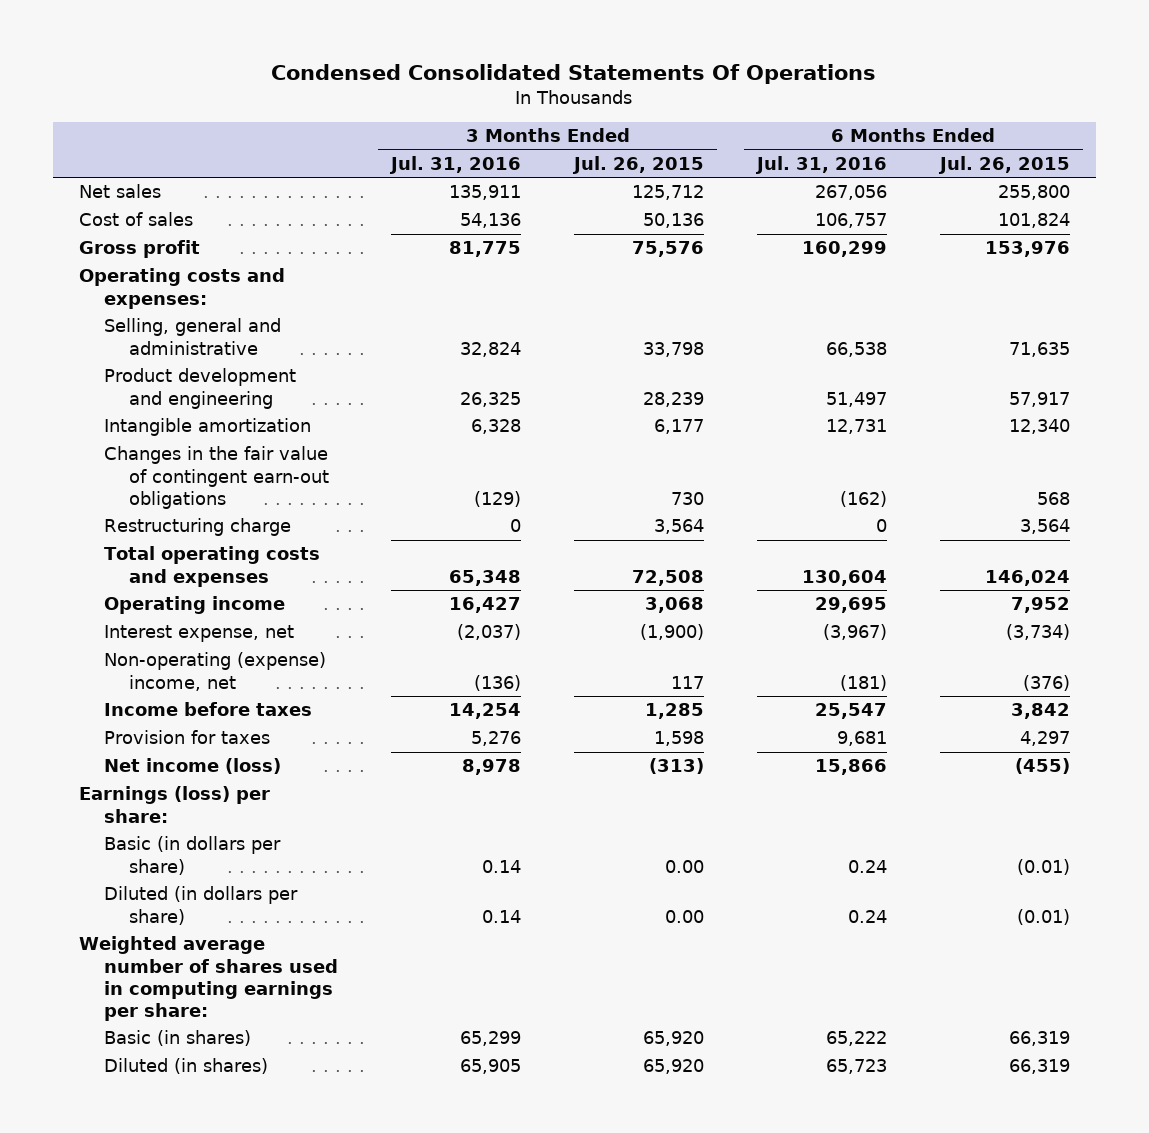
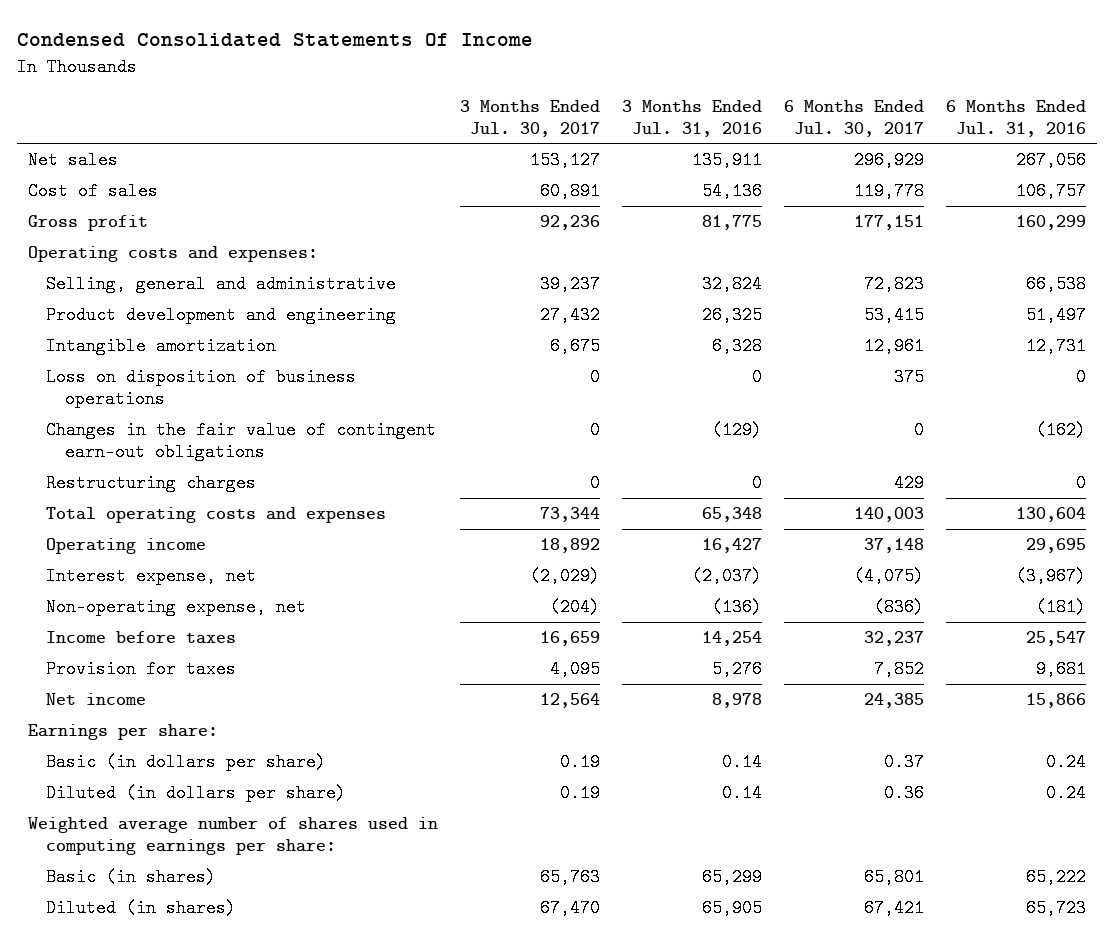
- Condensed Consolidated Statements Of Operations
+ Condensed Consolidated Statements Of Income
- | 3 Months Ended Jul. 31, 2016 | 3 Months Ended Jul. 26, 2015 | 6 Months Ended Jul. 31, 2016 | 6 Months Ended Jul. 26, 2015
+ | 3 Months Ended Jul. 30, 2017 | 3 Months Ended Jul. 31, 2016 | 6 Months Ended Jul. 30, 2017 | 6 Months Ended Jul. 31, 2016
+ Loss on disposition of business operations | 0 | 0 | 375 | 0
- Restructuring charge | 0 | 3,564 | 0 | 3,564
+ Restructuring charges | 0 | 0 | 429 | 0
- Non-operating (expense) income, net | (136) | 117 | (181) | (376)
+ Non-operating expense, net | (204) | (136) | (836) | (181)
- Net income (loss) | 8,978 | (313) | 15,866 | (455)
- Earnings (loss) per share:
+ Net income | 12,564 | 8,978 | 24,385 | 15,866
+ Earnings per share:

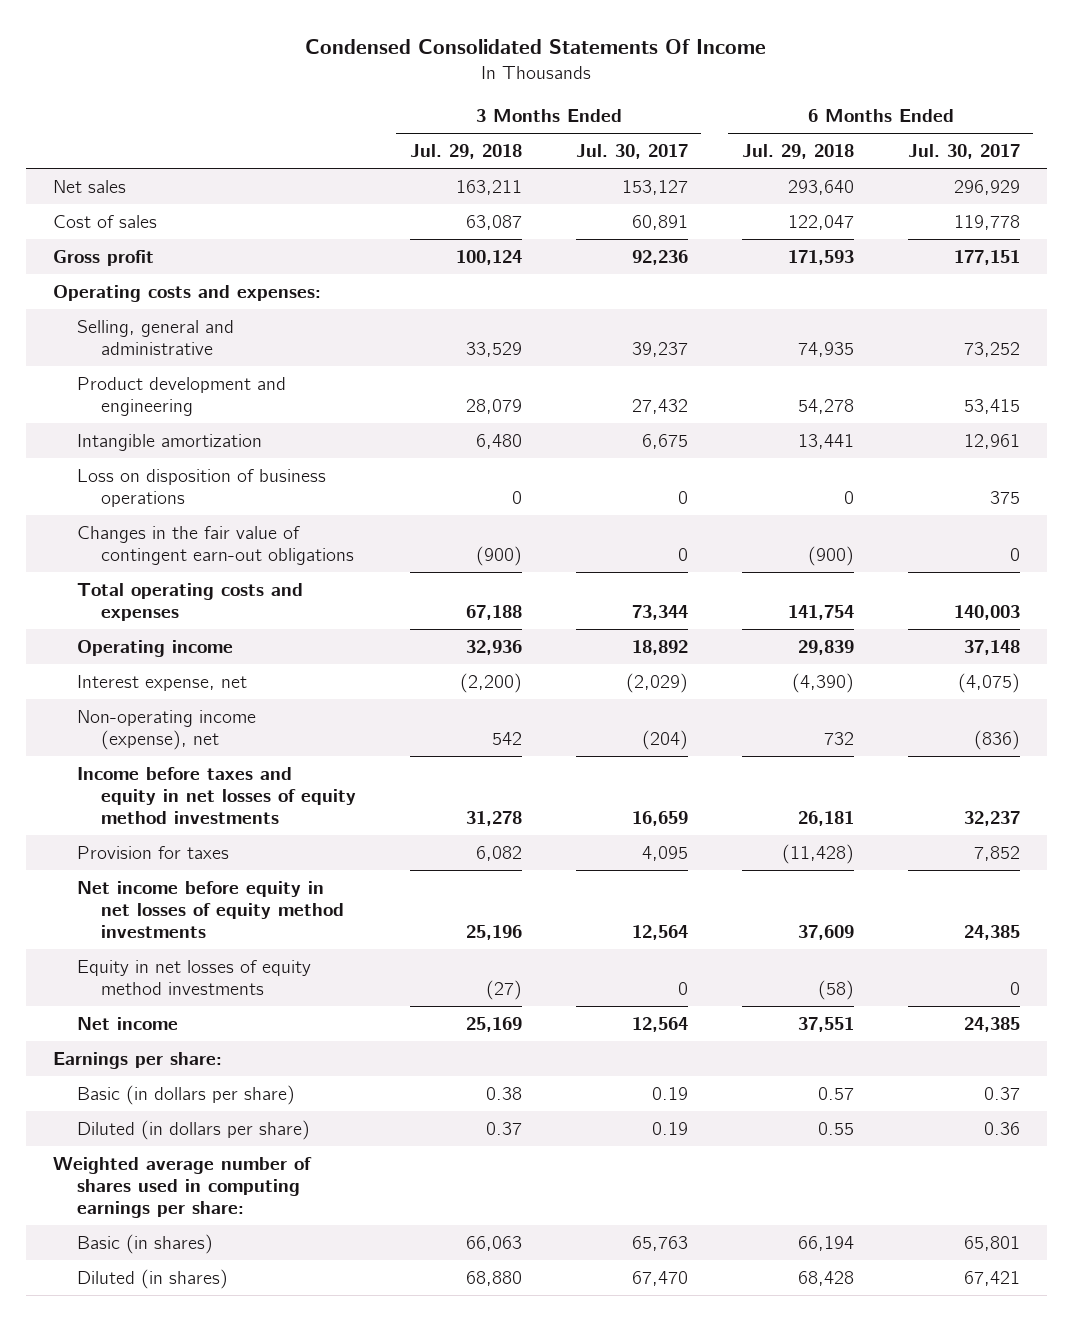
- | 3 Months Ended Jul. 30, 2017 | 3 Months Ended Jul. 31, 2016 | 6 Months Ended Jul. 30, 2017 | 6 Months Ended Jul. 31, 2016
+ | 3 Months Ended Jul. 29, 2018 | 3 Months Ended Jul. 30, 2017 | 6 Months Ended Jul. 29, 2018 | 6 Months Ended Jul. 30, 2017
- Selling, general and administrative | 39,237 | 32,824 | 72,823 | 66,538
+ Selling, general and administrative | 33,529 | 39,237 | 74,935 | 73,252
- Restructuring charges | 0 | 0 | 429 | 0
- Non-operating expense, net | (204) | (136) | (836) | (181)
- Income before taxes | 16,659 | 14,254 | 32,237 | 25,547
+ Non-operating income (expense), net | 542 | (204) | 732 | (836)
+ Income before taxes and equity in net losses of equity method investments | 31,278 | 16,659 | 26,181 | 32,237
+ Net income before equity in net losses of equity method investments | 25,196 | 12,564 | 37,609 | 24,385
+ Equity in net losses of equity method investments | (27) | 0 | (58) | 0

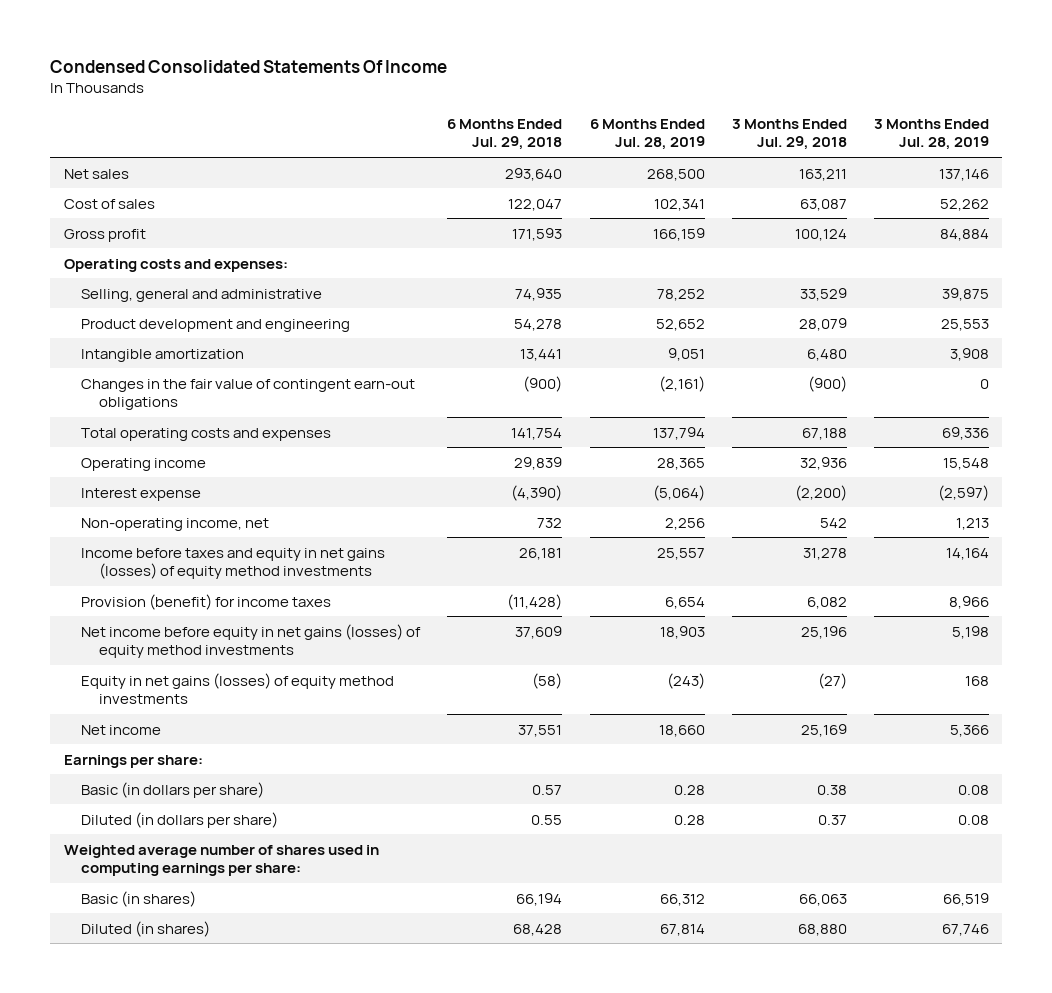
- | 3 Months Ended Jul. 29, 2018 | 3 Months Ended Jul. 30, 2017 | 6 Months Ended Jul. 29, 2018 | 6 Months Ended Jul. 30, 2017
+ | 6 Months Ended Jul. 29, 2018 | 6 Months Ended Jul. 28, 2019 | 3 Months Ended Jul. 29, 2018 | 3 Months Ended Jul. 28, 2019
- Loss on disposition of business operations | 0 | 0 | 0 | 375
- Interest expense, net | (2,200) | (2,029) | (4,390) | (4,075)
- Non-operating income (expense), net | 542 | (204) | 732 | (836)
- Income before taxes and equity in net losses of equity method investments | 31,278 | 16,659 | 26,181 | 32,237
- Provision for taxes | 6,082 | 4,095 | (11,428) | 7,852
- Net income before equity in net losses of equity method investments | 25,196 | 12,564 | 37,609 | 24,385
- Equity in net losses of equity method investments | (27) | 0 | (58) | 0
+ Interest expense | (4,390) | (5,064) | (2,200) | (2,597)
+ Non-operating income, net | 732 | 2,256 | 542 | 1,213
+ Income before taxes and equity in net gains (losses) of equity method investments | 26,181 | 25,557 | 31,278 | 14,164
+ Provision (benefit) for income taxes | (11,428) | 6,654 | 6,082 | 8,966
+ Net income before equity in net gains (losses) of equity method investments | 37,609 | 18,903 | 25,196 | 5,198
+ Equity in net gains (losses) of equity method investments | (58) | (243) | (27) | 168

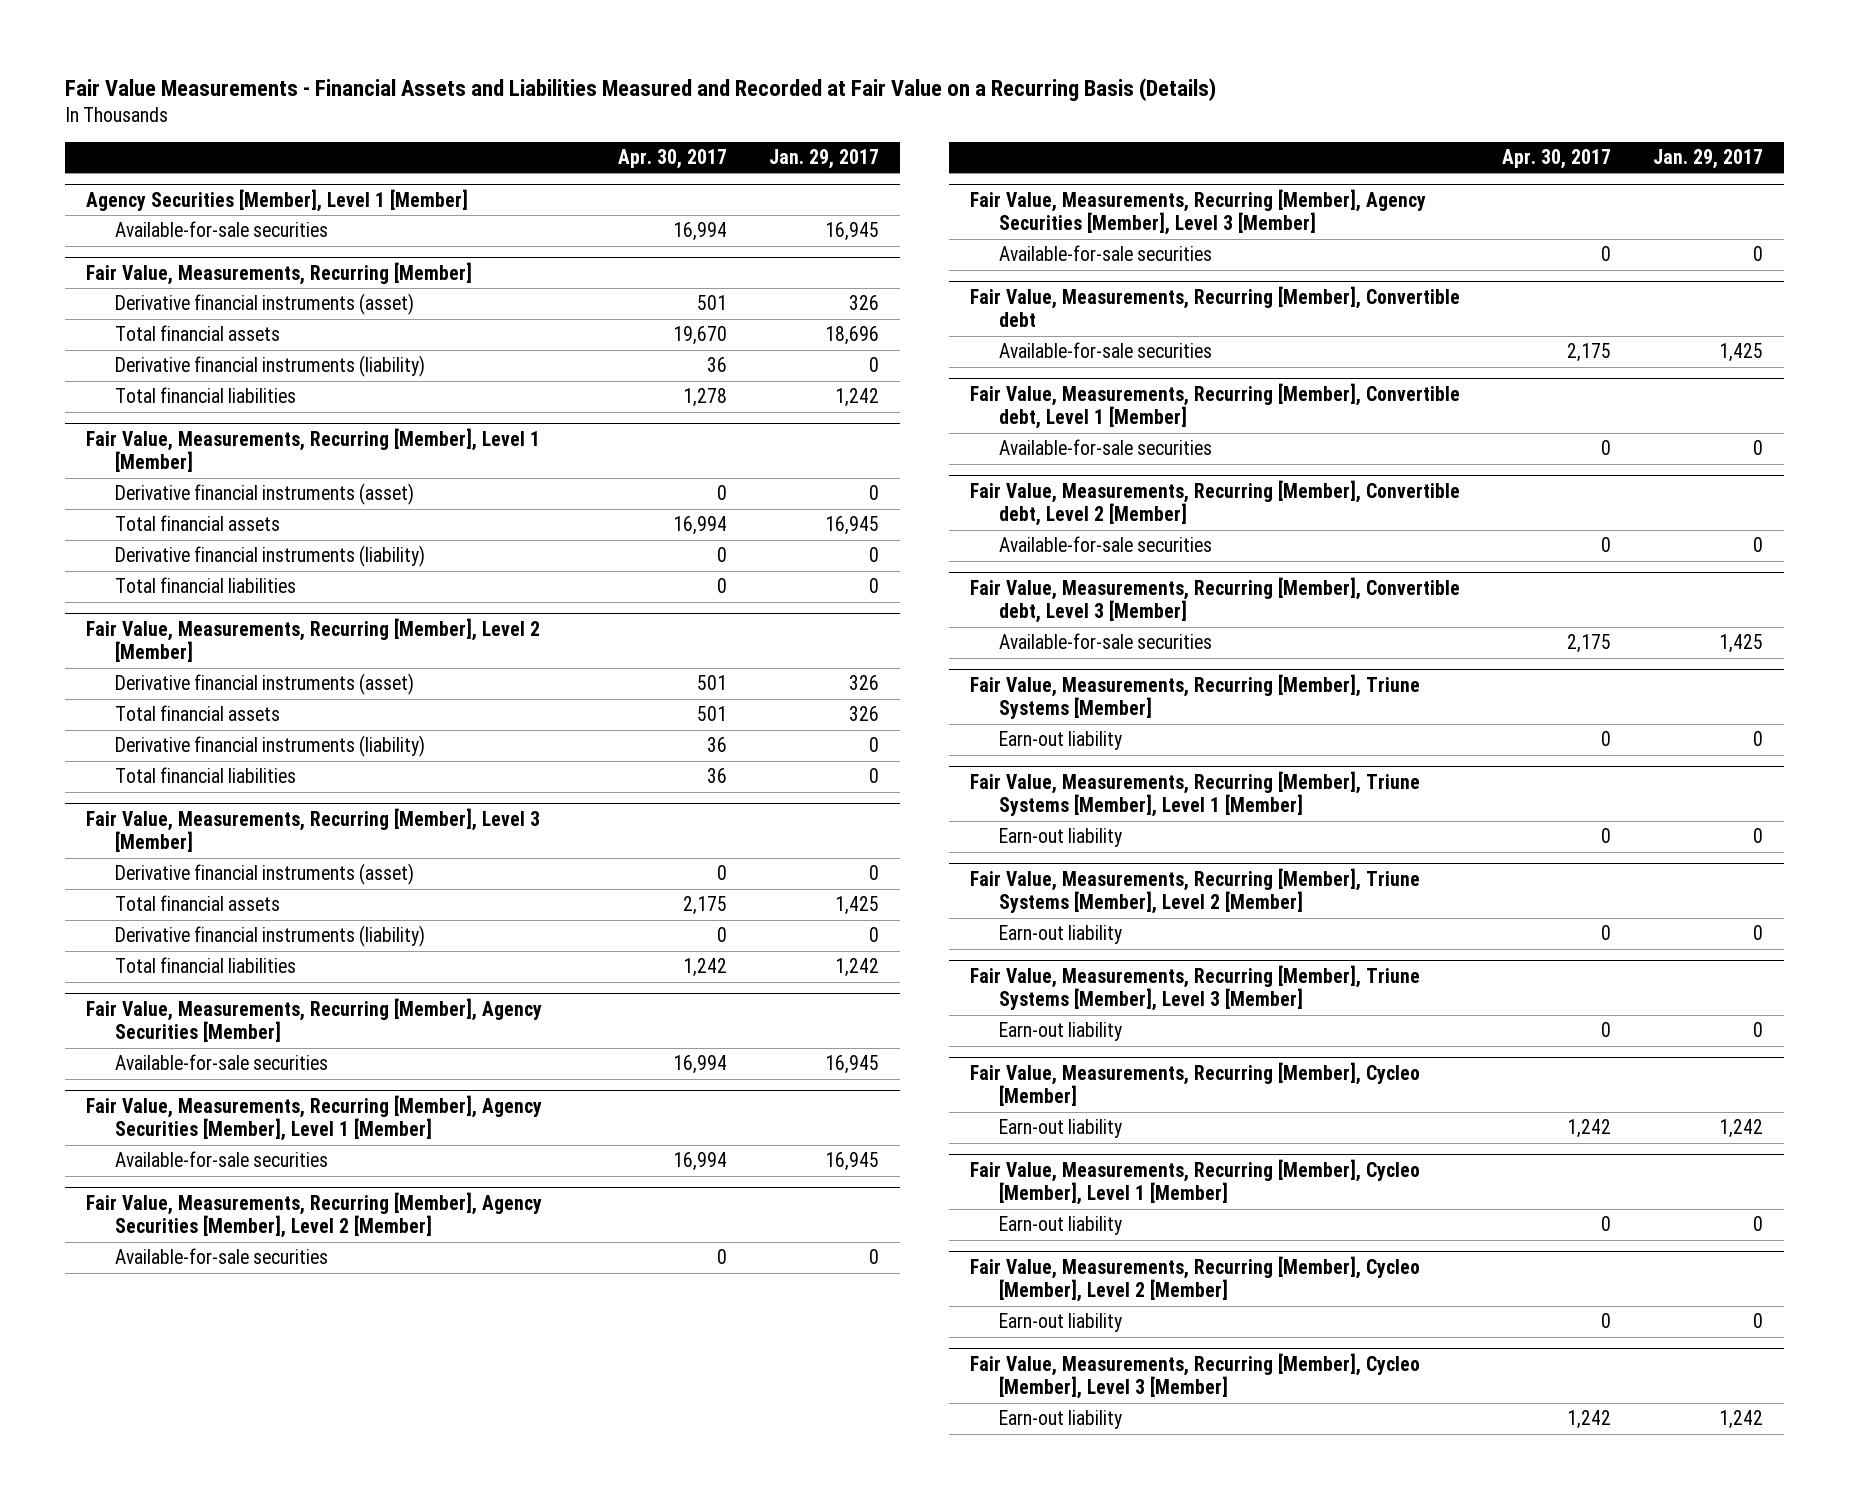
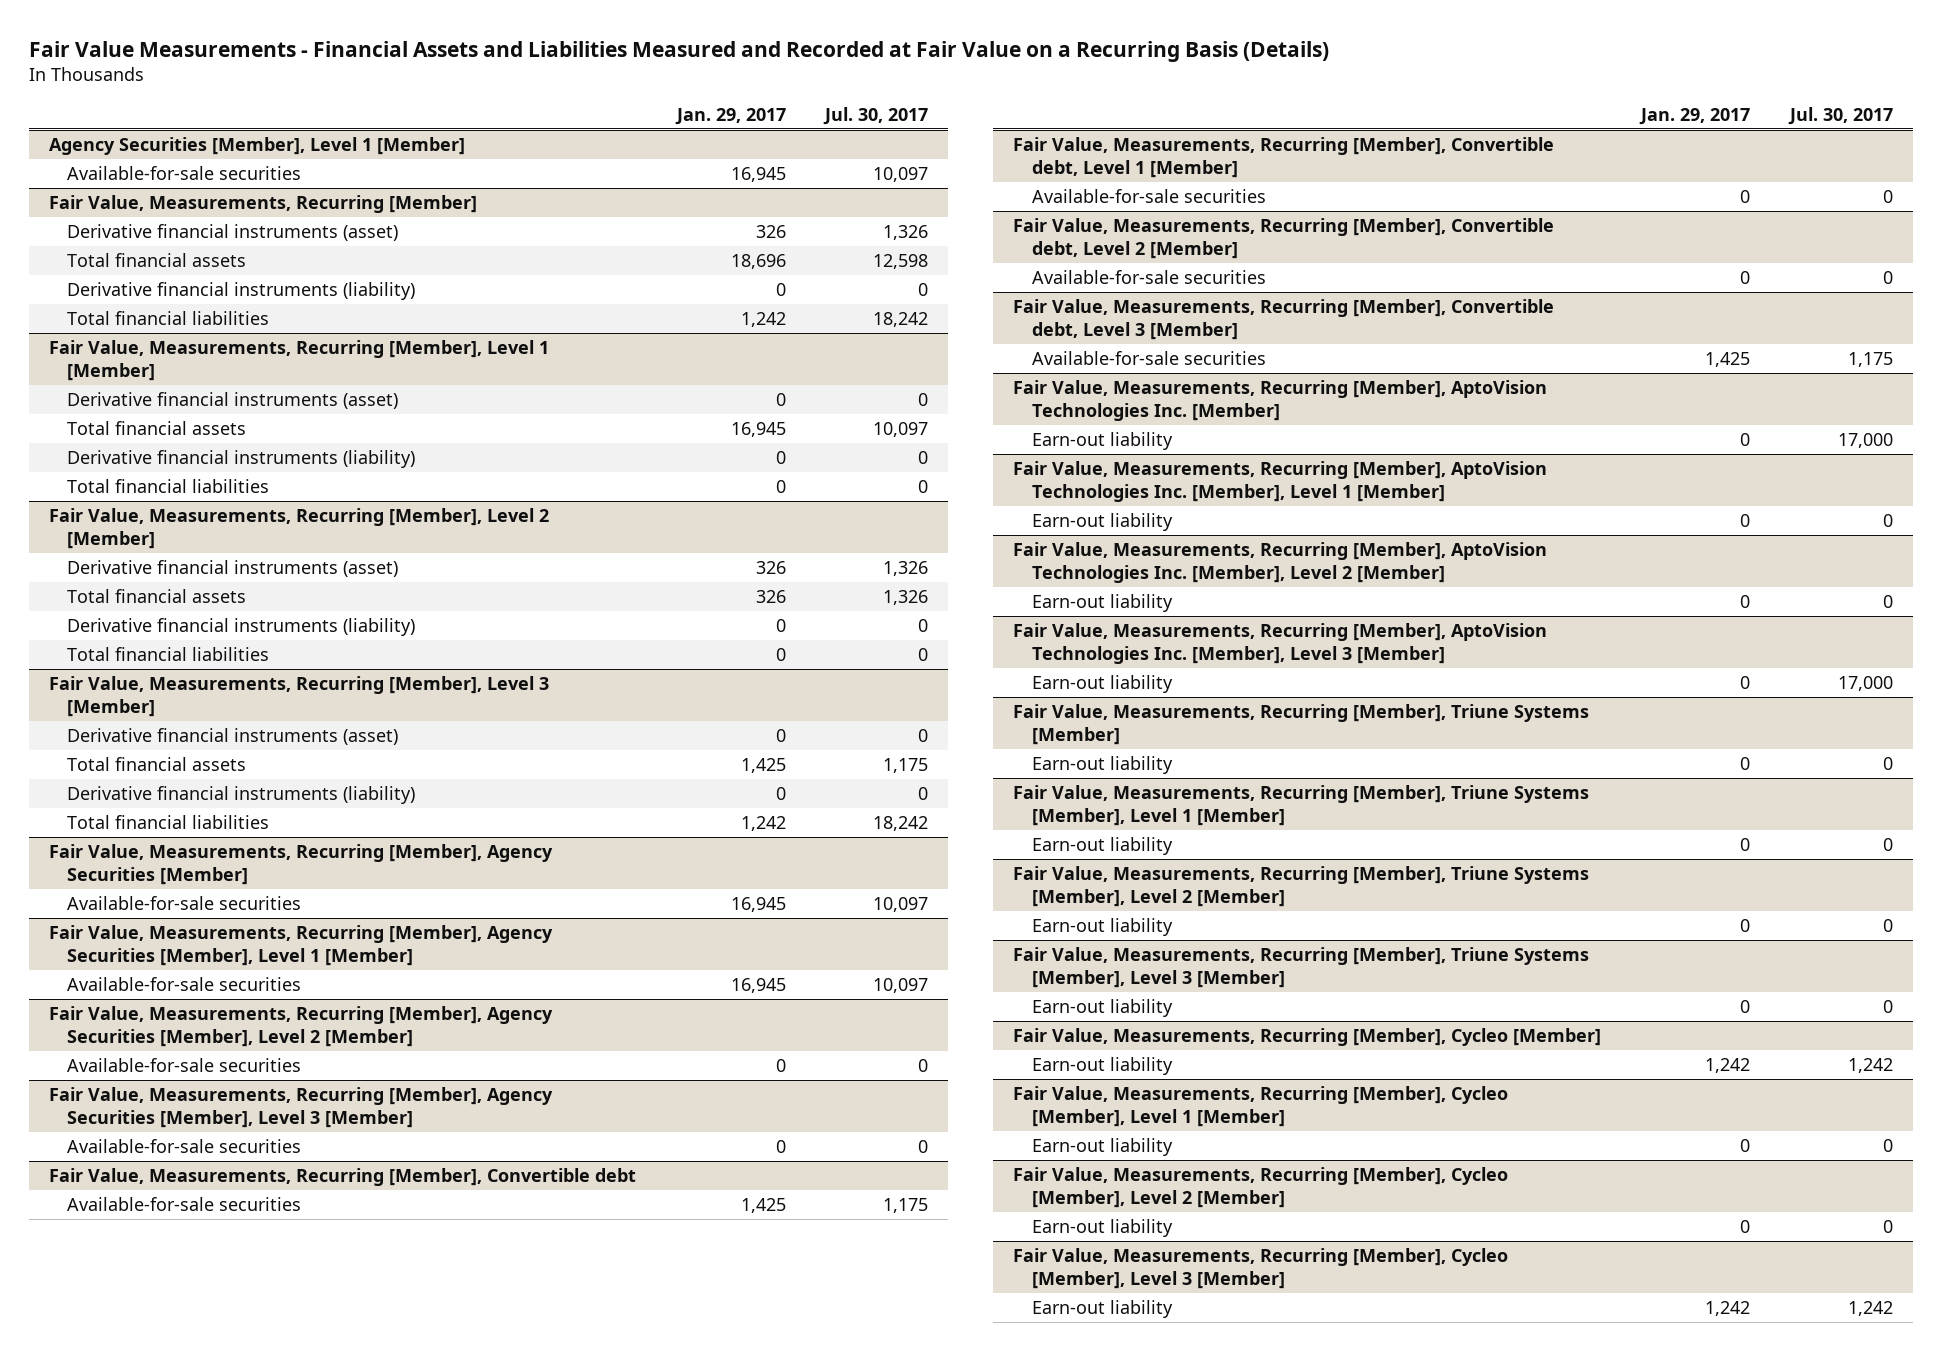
- | Apr. 30, 2017 | Jan. 29, 2017
+ | Jan. 29, 2017 | Jul. 30, 2017
+ Fair Value, Measurements, Recurring [Member], AptoVision Technologies Inc. [Member]
+ Earn-out liability | 0 | 17,000
+ Fair Value, Measurements, Recurring [Member], AptoVision Technologies Inc. [Member], Level 1 [Member]
+ Earn-out liability | 0 | 0
+ Fair Value, Measurements, Recurring [Member], AptoVision Technologies Inc. [Member], Level 2 [Member]
+ Earn-out liability | 0 | 0
+ Fair Value, Measurements, Recurring [Member], AptoVision Technologies Inc. [Member], Level 3 [Member]
+ Earn-out liability | 0 | 17,000

